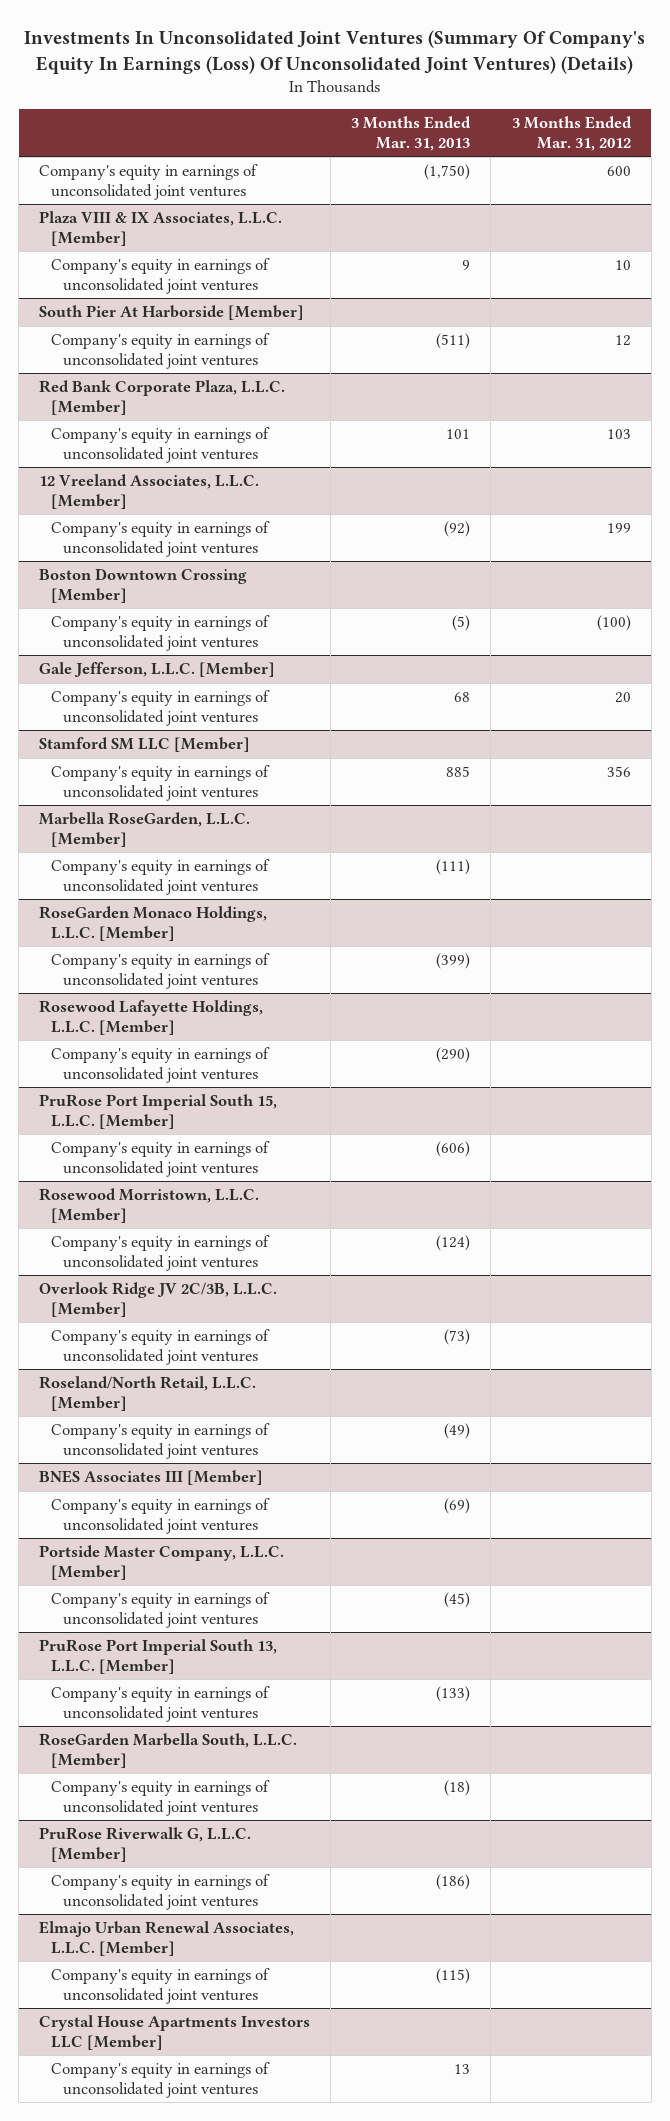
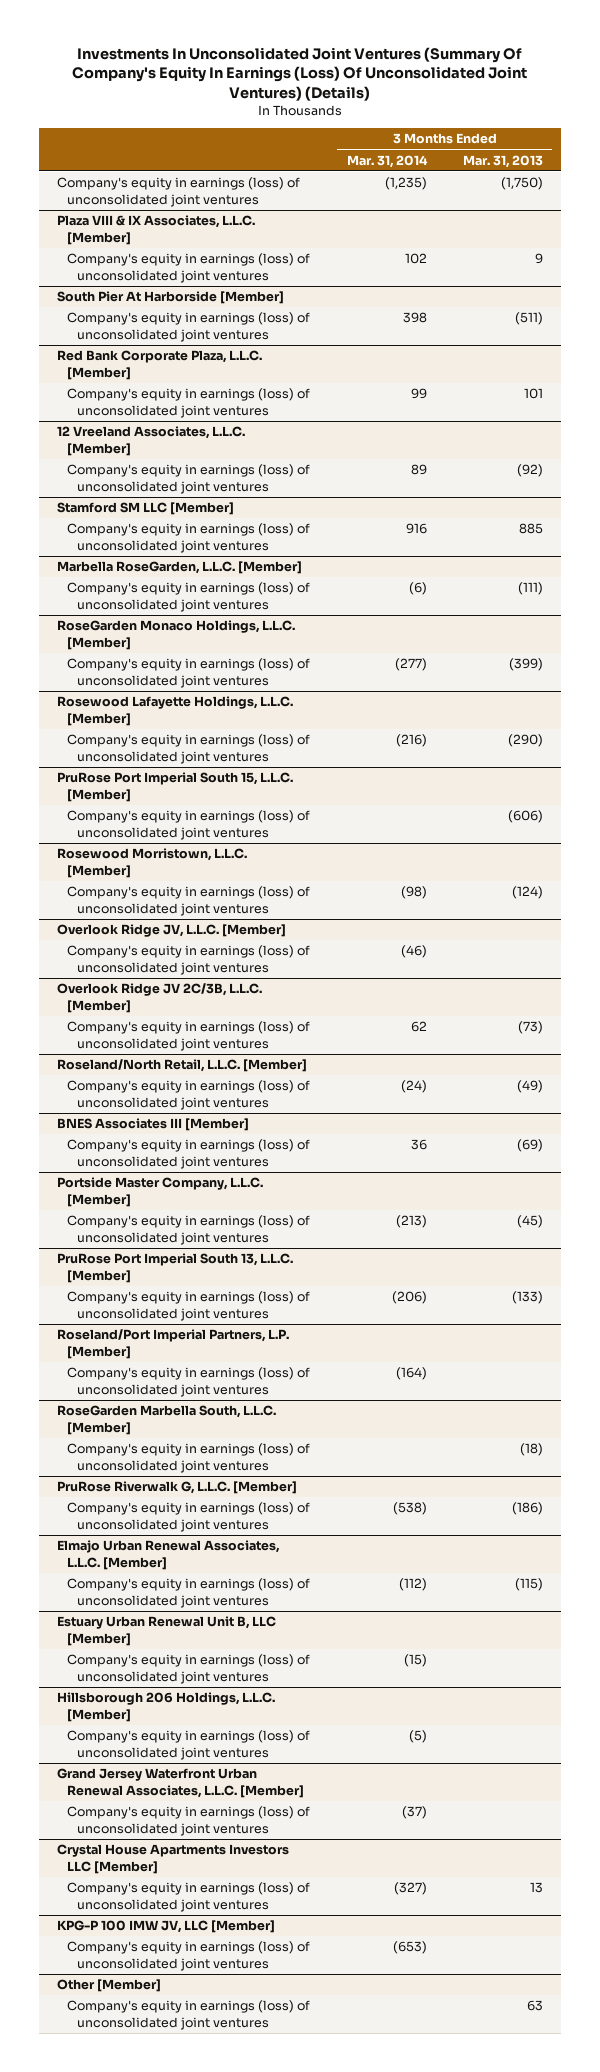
- | 3 Months Ended Mar. 31, 2013 | 3 Months Ended Mar. 31, 2012
+ | 3 Months Ended Mar. 31, 2014 | 3 Months Ended Mar. 31, 2013
- Company's equity in earnings of unconsolidated joint ventures | (1,750) | 600
+ Company's equity in earnings (loss) of unconsolidated joint ventures | (1,235) | (1,750)
@ Plaza VIII & IX Associates, L.L.C. [Member]
- Company's equity in earnings of unconsolidated joint ventures | 9 | 10
+ Company's equity in earnings (loss) of unconsolidated joint ventures | 102 | 9
@ South Pier At Harborside [Member]
- Company's equity in earnings of unconsolidated joint ventures | (511) | 12
+ Company's equity in earnings (loss) of unconsolidated joint ventures | 398 | (511)
@ Red Bank Corporate Plaza, L.L.C. [Member]
- Company's equity in earnings of unconsolidated joint ventures | 101 | 103
+ Company's equity in earnings (loss) of unconsolidated joint ventures | 99 | 101
@ 12 Vreeland Associates, L.L.C. [Member]
- Company's equity in earnings of unconsolidated joint ventures | (92) | 199
- Boston Downtown Crossing [Member]
- Company's equity in earnings of unconsolidated joint ventures | (5) | (100)
- Gale Jefferson, L.L.C. [Member]
- Company's equity in earnings of unconsolidated joint ventures | 68 | 20
@ 12 Vreeland Associates, L.L.C. [Member]
+ Company's equity in earnings (loss) of unconsolidated joint ventures | 89 | (92)
@ Stamford SM LLC [Member]
- Company's equity in earnings of unconsolidated joint ventures | 885 | 356
+ Company's equity in earnings (loss) of unconsolidated joint ventures | 916 | 885
@ Marbella RoseGarden, L.L.C. [Member]
- Company's equity in earnings of unconsolidated joint ventures | (111) |
+ Company's equity in earnings (loss) of unconsolidated joint ventures | (6) | (111)
@ RoseGarden Monaco Holdings, L.L.C. [Member]
- Company's equity in earnings of unconsolidated joint ventures | (399) |
+ Company's equity in earnings (loss) of unconsolidated joint ventures | (277) | (399)
@ Rosewood Lafayette Holdings, L.L.C. [Member]
- Company's equity in earnings of unconsolidated joint ventures | (290) |
+ Company's equity in earnings (loss) of unconsolidated joint ventures | (216) | (290)
@ PruRose Port Imperial South 15, L.L.C. [Member]
- Company's equity in earnings of unconsolidated joint ventures | (606) |
+ Company's equity in earnings (loss) of unconsolidated joint ventures | | (606)
@ Rosewood Morristown, L.L.C. [Member]
- Company's equity in earnings of unconsolidated joint ventures | (124) |
+ Company's equity in earnings (loss) of unconsolidated joint ventures | (98) | (124)
+ Overlook Ridge JV, L.L.C. [Member]
+ Company's equity in earnings (loss) of unconsolidated joint ventures | (46) |
@ Overlook Ridge JV 2C/3B, L.L.C. [Member]
- Company's equity in earnings of unconsolidated joint ventures | (73) |
+ Company's equity in earnings (loss) of unconsolidated joint ventures | 62 | (73)
@ Roseland/North Retail, L.L.C. [Member]
- Company's equity in earnings of unconsolidated joint ventures | (49) |
+ Company's equity in earnings (loss) of unconsolidated joint ventures | (24) | (49)
@ BNES Associates III [Member]
- Company's equity in earnings of unconsolidated joint ventures | (69) |
+ Company's equity in earnings (loss) of unconsolidated joint ventures | 36 | (69)
@ Portside Master Company, L.L.C. [Member]
- Company's equity in earnings of unconsolidated joint ventures | (45) |
+ Company's equity in earnings (loss) of unconsolidated joint ventures | (213) | (45)
@ PruRose Port Imperial South 13, L.L.C. [Member]
- Company's equity in earnings of unconsolidated joint ventures | (133) |
+ Company's equity in earnings (loss) of unconsolidated joint ventures | (206) | (133)
+ Roseland/Port Imperial Partners, L.P. [Member]
+ Company's equity in earnings (loss) of unconsolidated joint ventures | (164) |
@ RoseGarden Marbella South, L.L.C. [Member]
- Company's equity in earnings of unconsolidated joint ventures | (18) |
+ Company's equity in earnings (loss) of unconsolidated joint ventures | | (18)
@ PruRose Riverwalk G, L.L.C. [Member]
- Company's equity in earnings of unconsolidated joint ventures | (186) |
+ Company's equity in earnings (loss) of unconsolidated joint ventures | (538) | (186)
@ Elmajo Urban Renewal Associates, L.L.C. [Member]
- Company's equity in earnings of unconsolidated joint ventures | (115) |
+ Company's equity in earnings (loss) of unconsolidated joint ventures | (112) | (115)
+ Estuary Urban Renewal Unit B, LLC [Member]
+ Company's equity in earnings (loss) of unconsolidated joint ventures | (15) |
+ Hillsborough 206 Holdings, L.L.C. [Member]
+ Company's equity in earnings (loss) of unconsolidated joint ventures | (5) |
+ Grand Jersey Waterfront Urban Renewal Associates, L.L.C. [Member]
+ Company's equity in earnings (loss) of unconsolidated joint ventures | (37) |
@ Crystal House Apartments Investors LLC [Member]
- Company's equity in earnings of unconsolidated joint ventures | 13 |
+ Company's equity in earnings (loss) of unconsolidated joint ventures | (327) | 13
+ KPG-P 100 IMW JV, LLC [Member]
+ Company's equity in earnings (loss) of unconsolidated joint ventures | (653) |
+ Other [Member]
+ Company's equity in earnings (loss) of unconsolidated joint ventures | | 63

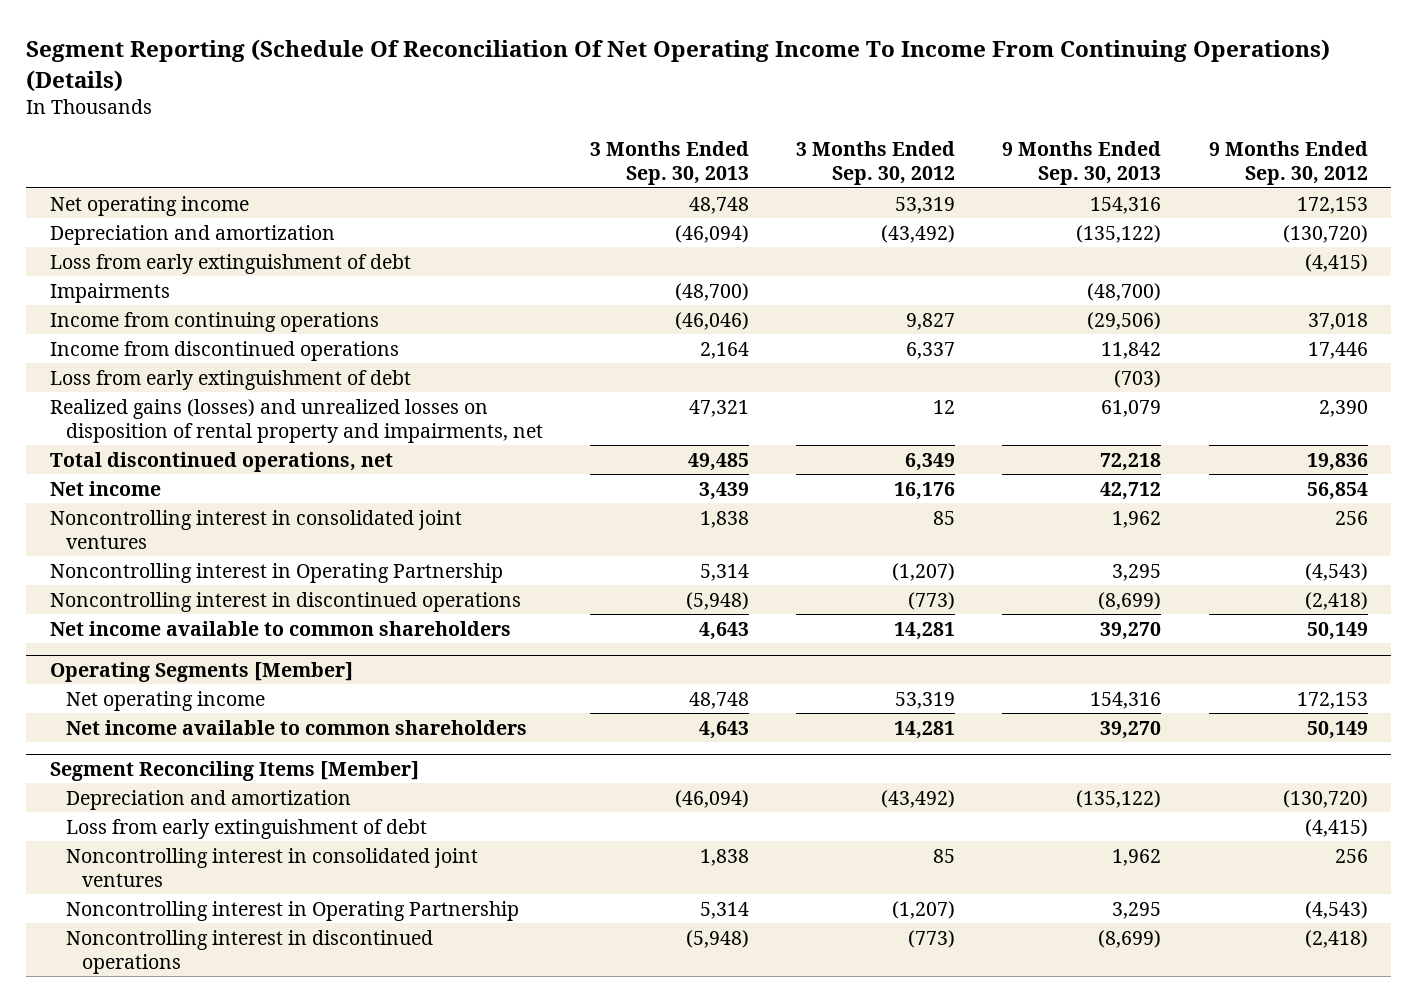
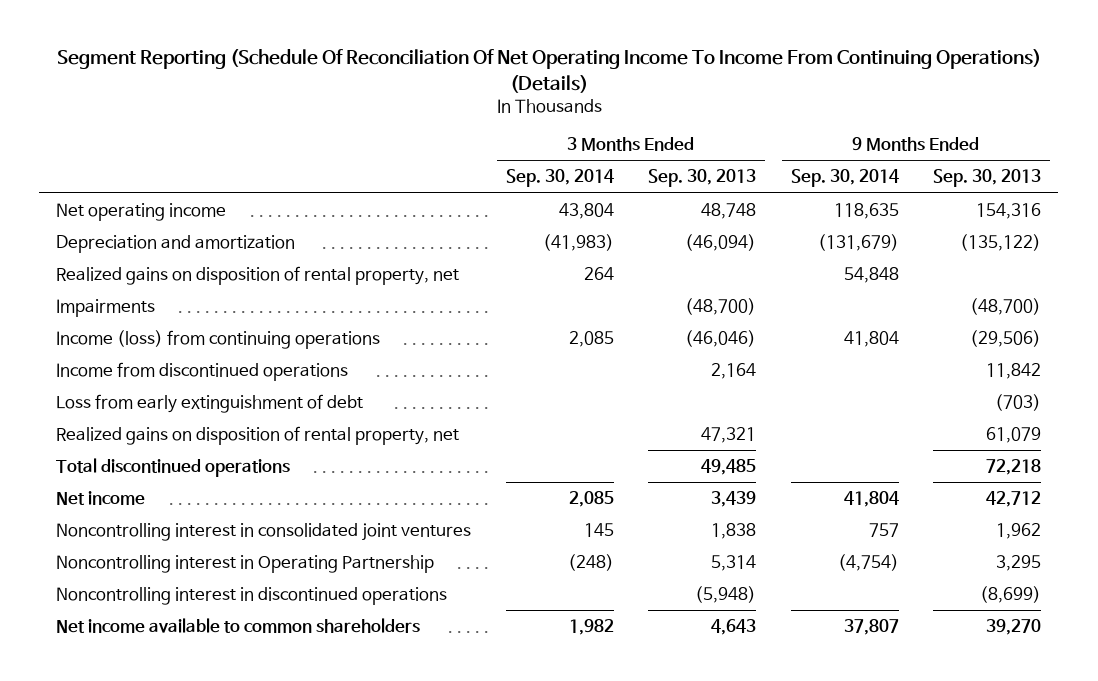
- | 3 Months Ended Sep. 30, 2013 | 3 Months Ended Sep. 30, 2012 | 9 Months Ended Sep. 30, 2013 | 9 Months Ended Sep. 30, 2012
+ | 3 Months Ended Sep. 30, 2014 | 3 Months Ended Sep. 30, 2013 | 9 Months Ended Sep. 30, 2014 | 9 Months Ended Sep. 30, 2013
- Loss from early extinguishment of debt | | | | (4,415)
+ Realized gains on disposition of rental property, net | 264 | | 54,848 |
- Income from continuing operations | (46,046) | 9,827 | (29,506) | 37,018
+ Income (loss) from continuing operations | 2,085 | (46,046) | 41,804 | (29,506)
- Realized gains (losses) and unrealized losses on disposition of rental property and impairments, net | 47,321 | 12 | 61,079 | 2,390
- Total discontinued operations, net | 49,485 | 6,349 | 72,218 | 19,836
+ Realized gains on disposition of rental property, net | | 47,321 | | 61,079
+ Total discontinued operations | | 49,485 | | 72,218
- Operating Segments [Member]
- Net operating income | 48,748 | 53,319 | 154,316 | 172,153
- Net income available to common shareholders | 4,643 | 14,281 | 39,270 | 50,149
- Segment Reconciling Items [Member]
- Depreciation and amortization | (46,094) | (43,492) | (135,122) | (130,720)
- Loss from early extinguishment of debt | | | | (4,415)
- Noncontrolling interest in consolidated joint ventures | 1,838 | 85 | 1,962 | 256
- Noncontrolling interest in Operating Partnership | 5,314 | (1,207) | 3,295 | (4,543)
- Noncontrolling interest in discontinued operations | (5,948) | (773) | (8,699) | (2,418)

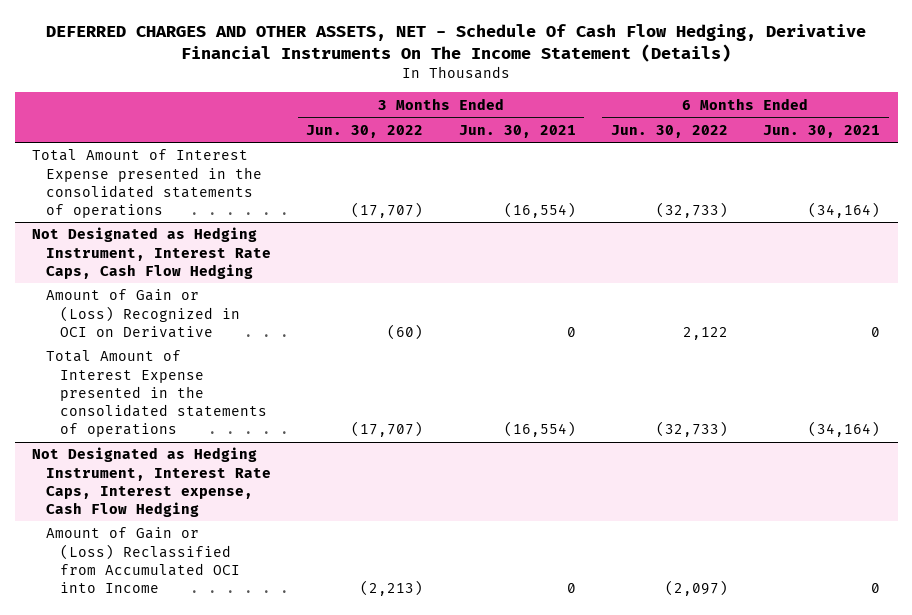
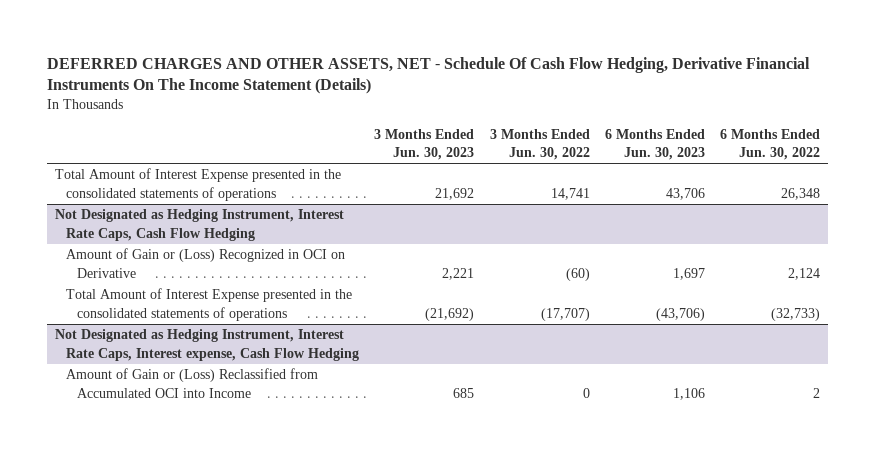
- | 3 Months Ended Jun. 30, 2022 | 3 Months Ended Jun. 30, 2021 | 6 Months Ended Jun. 30, 2022 | 6 Months Ended Jun. 30, 2021
+ | 3 Months Ended Jun. 30, 2023 | 3 Months Ended Jun. 30, 2022 | 6 Months Ended Jun. 30, 2023 | 6 Months Ended Jun. 30, 2022
- Total Amount of Interest Expense presented in the consolidated statements of operations | (17,707) | (16,554) | (32,733) | (34,164)
+ Total Amount of Interest Expense presented in the consolidated statements of operations | 21,692 | 14,741 | 43,706 | 26,348
@ Not Designated as Hedging Instrument, Interest Rate Caps, Cash Flow Hedging
- Amount of Gain or (Loss) Recognized in OCI on Derivative | (60) | 0 | 2,122 | 0
+ Amount of Gain or (Loss) Recognized in OCI on Derivative | 2,221 | (60) | 1,697 | 2,124
@ Not Designated as Hedging Instrument, Interest Rate Caps, Interest expense, Cash Flow Hedging
- Amount of Gain or (Loss) Reclassified from Accumulated OCI into Income | (2,213) | 0 | (2,097) | 0
+ Amount of Gain or (Loss) Reclassified from Accumulated OCI into Income | 685 | 0 | 1,106 | 2

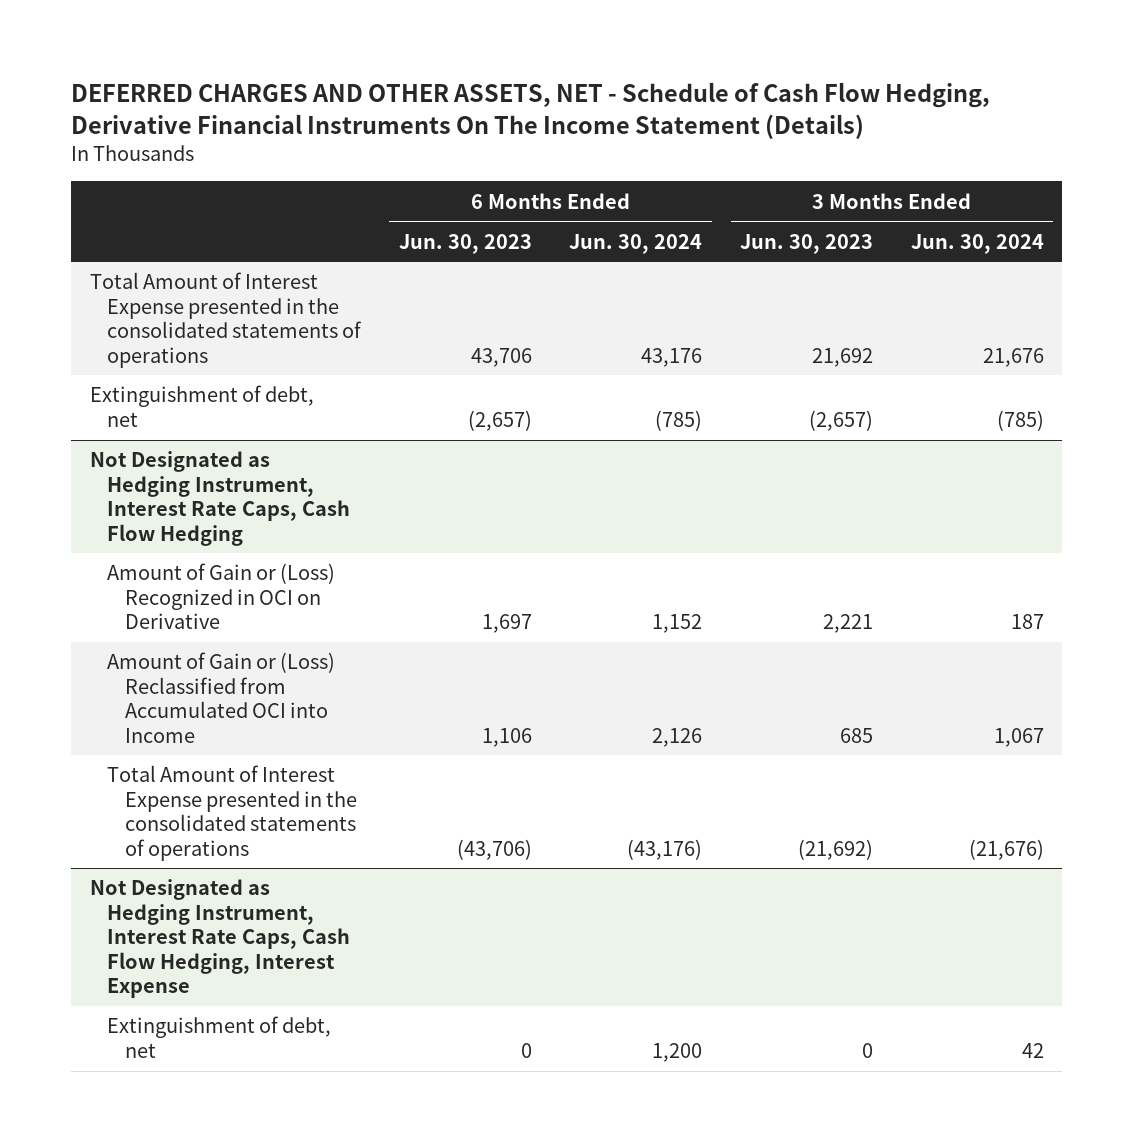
- DEFERRED CHARGES AND OTHER ASSETS, NET - Schedule Of Cash Flow Hedging, Derivative Financial Instruments On The Income Statement (Details)
+ DEFERRED CHARGES AND OTHER ASSETS, NET - Schedule of Cash Flow Hedging, Derivative Financial Instruments On The Income Statement (Details)
- | 3 Months Ended Jun. 30, 2023 | 3 Months Ended Jun. 30, 2022 | 6 Months Ended Jun. 30, 2023 | 6 Months Ended Jun. 30, 2022
+ | 6 Months Ended Jun. 30, 2023 | 6 Months Ended Jun. 30, 2024 | 3 Months Ended Jun. 30, 2023 | 3 Months Ended Jun. 30, 2024
+ Extinguishment of debt, net | (2,657) | (785) | (2,657) | (785)
- Not Designated as Hedging Instrument, Interest Rate Caps, Interest expense, Cash Flow Hedging
@ Not Designated as Hedging Instrument, Interest Rate Caps, Cash Flow Hedging
moved down: Total Amount of Interest Expense presented in the consolidated statements of operations | (43,706) | (43,176) | (21,692) | (21,676)
+ Not Designated as Hedging Instrument, Interest Rate Caps, Cash Flow Hedging, Interest Expense
+ Extinguishment of debt, net | 0 | 1,200 | 0 | 42

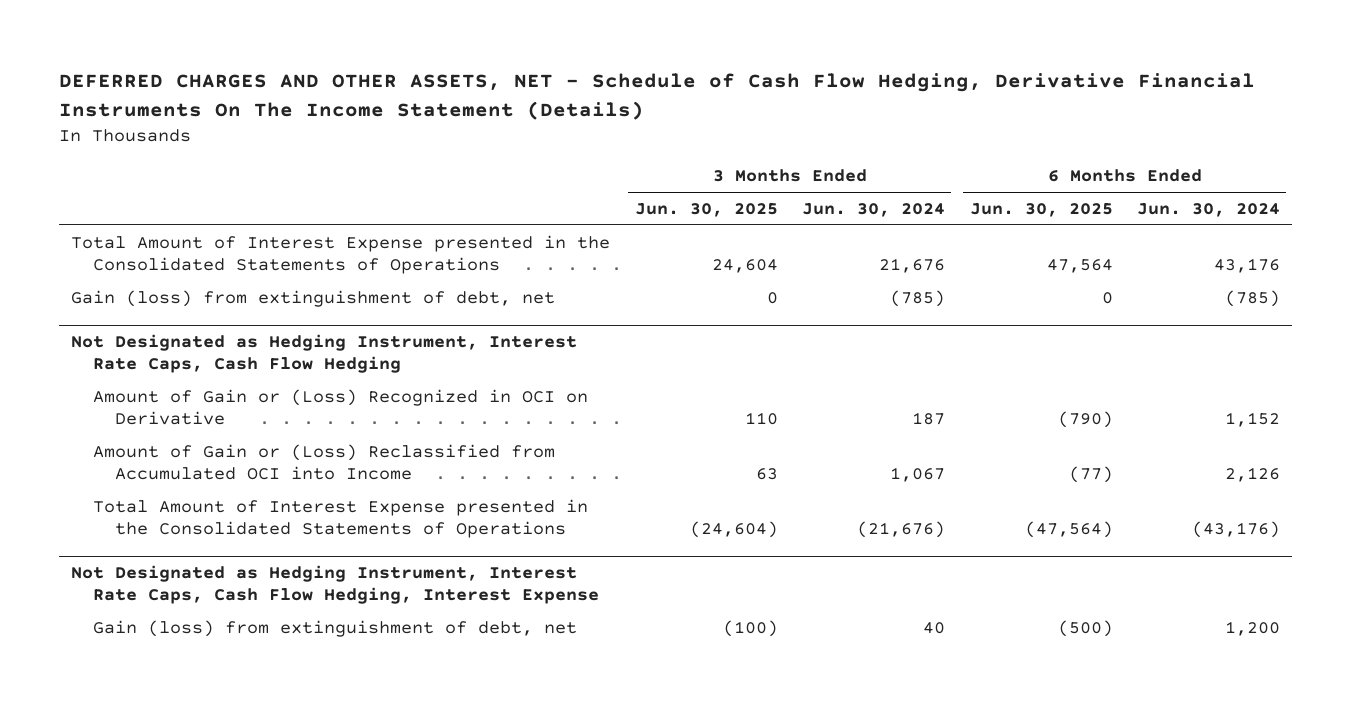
- | 6 Months Ended Jun. 30, 2023 | 6 Months Ended Jun. 30, 2024 | 3 Months Ended Jun. 30, 2023 | 3 Months Ended Jun. 30, 2024
+ | 3 Months Ended Jun. 30, 2025 | 3 Months Ended Jun. 30, 2024 | 6 Months Ended Jun. 30, 2025 | 6 Months Ended Jun. 30, 2024
- Total Amount of Interest Expense presented in the consolidated statements of operations | 43,706 | 43,176 | 21,692 | 21,676
- Extinguishment of debt, net | (2,657) | (785) | (2,657) | (785)
+ Total Amount of Interest Expense presented in the Consolidated Statements of Operations | 24,604 | 21,676 | 47,564 | 43,176
+ Gain (loss) from extinguishment of debt, net | 0 | (785) | 0 | (785)
@ Not Designated as Hedging Instrument, Interest Rate Caps, Cash Flow Hedging
- Total Amount of Interest Expense presented in the consolidated statements of operations | (43,706) | (43,176) | (21,692) | (21,676)
+ Total Amount of Interest Expense presented in the Consolidated Statements of Operations | (24,604) | (21,676) | (47,564) | (43,176)
@ Not Designated as Hedging Instrument, Interest Rate Caps, Cash Flow Hedging, Interest Expense
- Extinguishment of debt, net | 0 | 1,200 | 0 | 42
+ Gain (loss) from extinguishment of debt, net | (100) | 40 | (500) | 1,200

